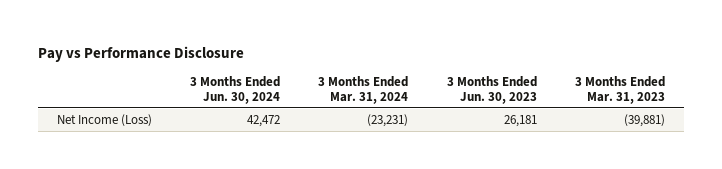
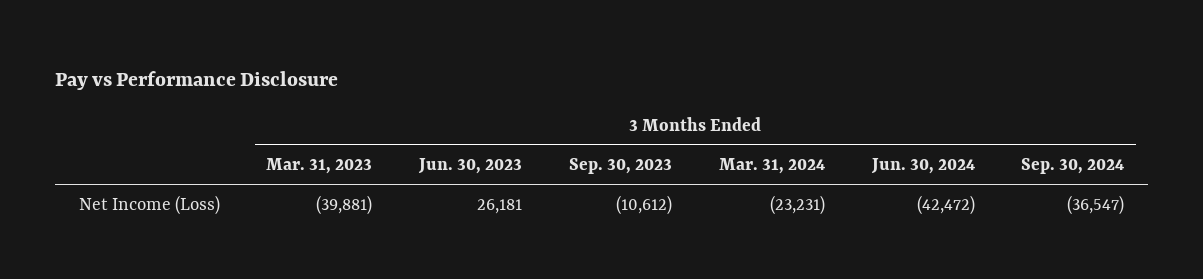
- | 3 Months Ended Jun. 30, 2024 | 3 Months Ended Mar. 31, 2024 | 3 Months Ended Jun. 30, 2023 | 3 Months Ended Mar. 31, 2023
+ | 3 Months Ended Mar. 31, 2023 | 3 Months Ended Jun. 30, 2023 | 3 Months Ended Sep. 30, 2023 | 3 Months Ended Mar. 31, 2024 | 3 Months Ended Jun. 30, 2024 | 3 Months Ended Sep. 30, 2024
- Net Income (Loss) | 42,472 | (23,231) | 26,181 | (39,881)
+ Net Income (Loss) | (39,881) | 26,181 | (10,612) | (23,231) | (42,472) | (36,547)

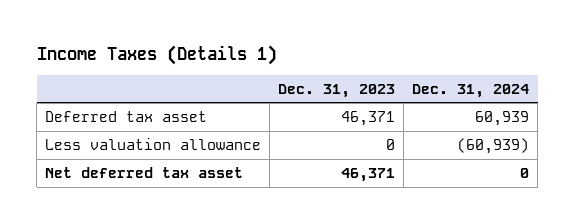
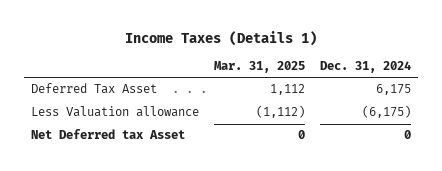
- | Dec. 31, 2023 | Dec. 31, 2024
+ | Mar. 31, 2025 | Dec. 31, 2024
- Deferred tax asset | 46,371 | 60,939
- Less valuation allowance | 0 | (60,939)
- Net deferred tax asset | 46,371 | 0
+ Deferred Tax Asset | 1,112 | 6,175
+ Less Valuation allowance | (1,112) | (6,175)
+ Net Deferred tax Asset | 0 | 0

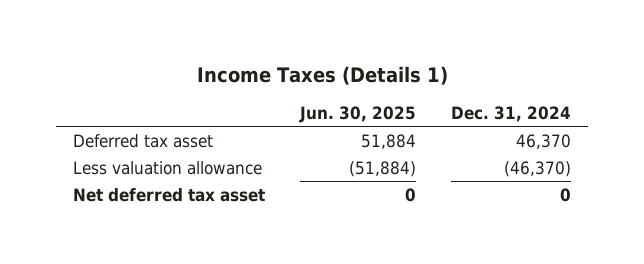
- | Mar. 31, 2025 | Dec. 31, 2024
+ | Jun. 30, 2025 | Dec. 31, 2024
- Deferred Tax Asset | 1,112 | 6,175
- Less Valuation allowance | (1,112) | (6,175)
- Net Deferred tax Asset | 0 | 0
+ Deferred tax asset | 51,884 | 46,370
+ Less valuation allowance | (51,884) | (46,370)
+ Net deferred tax asset | 0 | 0

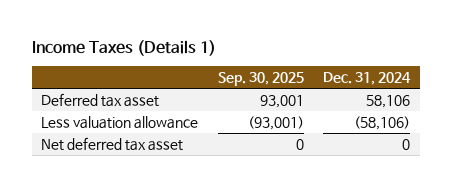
- | Jun. 30, 2025 | Dec. 31, 2024
+ | Sep. 30, 2025 | Dec. 31, 2024
- Deferred tax asset | 51,884 | 46,370
- Less valuation allowance | (51,884) | (46,370)
+ Deferred tax asset | 93,001 | 58,106
+ Less valuation allowance | (93,001) | (58,106)

